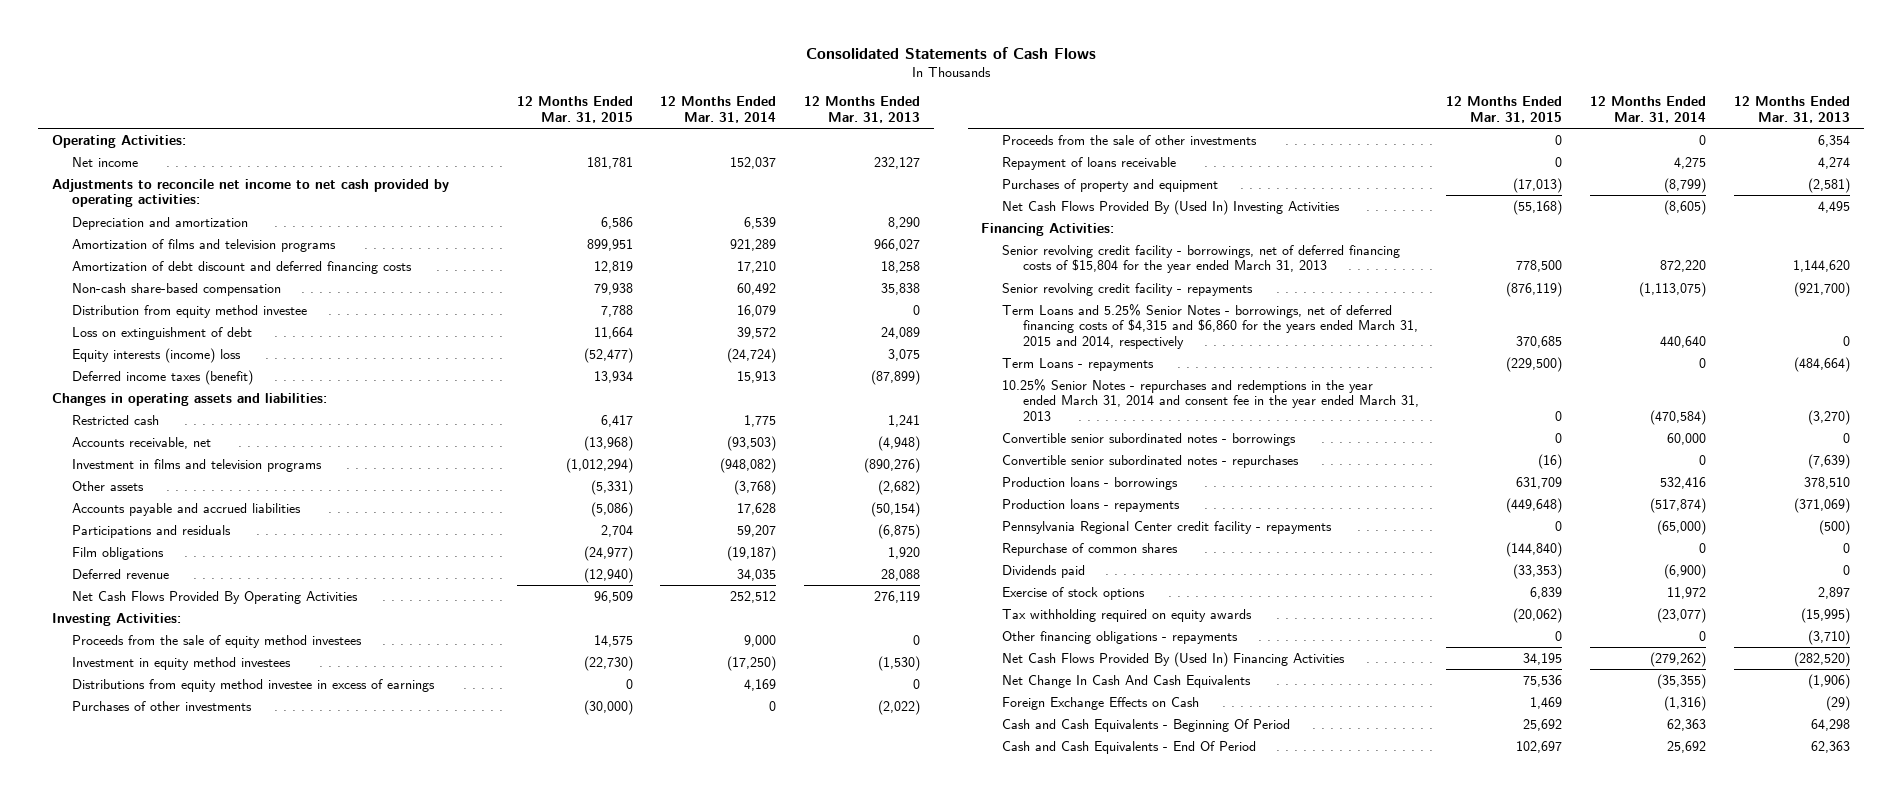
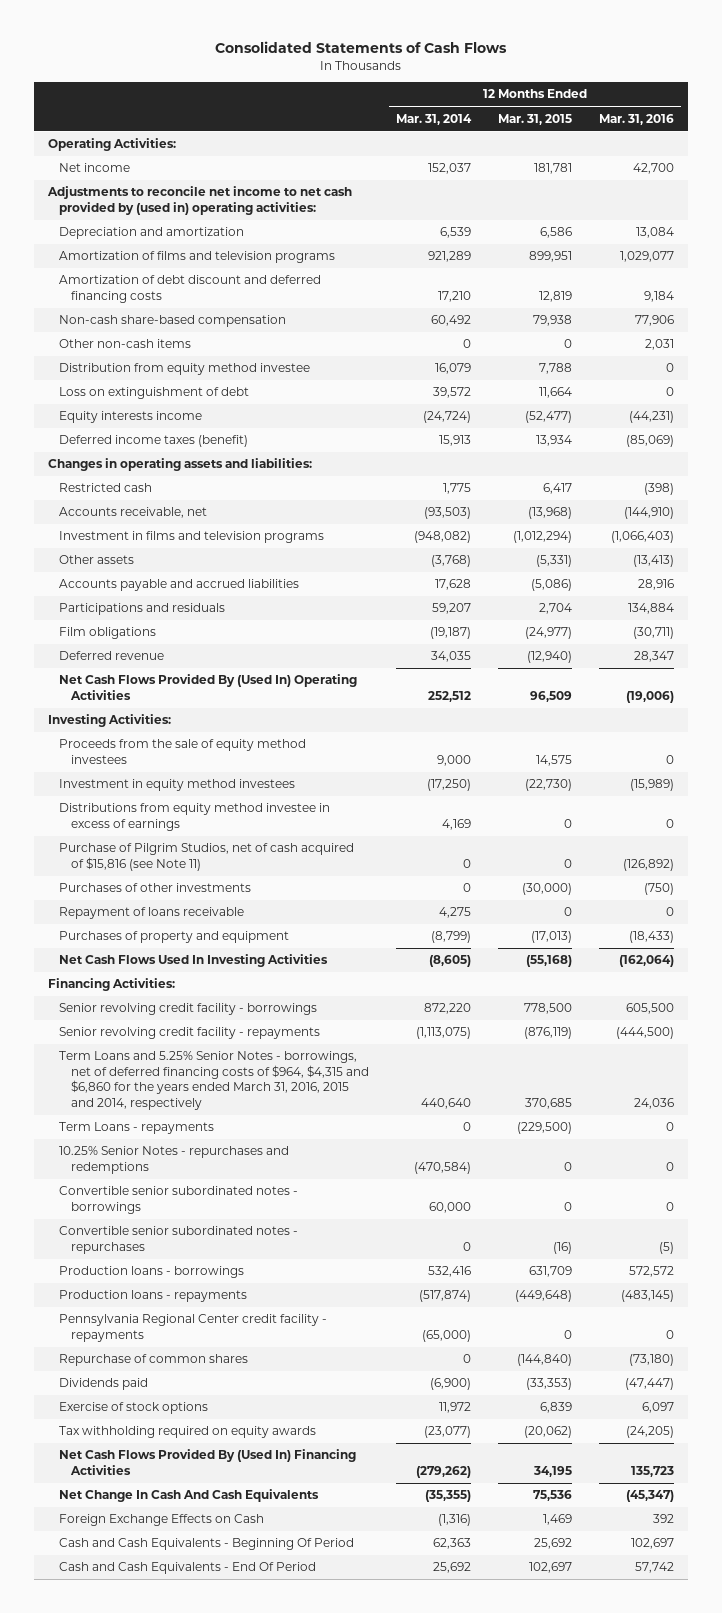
- | 12 Months Ended Mar. 31, 2015 | 12 Months Ended Mar. 31, 2014 | 12 Months Ended Mar. 31, 2013
+ | 12 Months Ended Mar. 31, 2014 | 12 Months Ended Mar. 31, 2015 | 12 Months Ended Mar. 31, 2016
- Adjustments to reconcile net income to net cash provided by operating activities:
+ Adjustments to reconcile net income to net cash provided by (used in) operating activities:
+ Other non-cash items | 0 | 0 | 2,031
- Equity interests (income) loss | (52,477) | (24,724) | 3,075
+ Equity interests income | (24,724) | (52,477) | (44,231)
- Net Cash Flows Provided By Operating Activities | 96,509 | 252,512 | 276,119
+ Net Cash Flows Provided By (Used In) Operating Activities | 252,512 | 96,509 | (19,006)
+ Purchase of Pilgrim Studios, net of cash acquired of $15,816 (see Note 11) | 0 | 0 | (126,892)
- Proceeds from the sale of other investments | 0 | 0 | 6,354
- Net Cash Flows Provided By (Used In) Investing Activities | (55,168) | (8,605) | 4,495
+ Net Cash Flows Used In Investing Activities | (8,605) | (55,168) | (162,064)
- Senior revolving credit facility - borrowings, net of deferred financing costs of $15,804 for the year ended March 31, 2013 | 778,500 | 872,220 | 1,144,620
+ Senior revolving credit facility - borrowings | 872,220 | 778,500 | 605,500
- Term Loans and 5.25% Senior Notes - borrowings, net of deferred financing costs of $4,315 and $6,860 for the years ended March 31, 2015 and 2014, respectively | 370,685 | 440,640 | 0
+ Term Loans and 5.25% Senior Notes - borrowings, net of deferred financing costs of $964, $4,315 and $6,860 for the years ended March 31, 2016, 2015 and 2014, respectively | 440,640 | 370,685 | 24,036
- 10.25% Senior Notes - repurchases and redemptions in the year ended March 31, 2014 and consent fee in the year ended March 31, 2013 | 0 | (470,584) | (3,270)
+ 10.25% Senior Notes - repurchases and redemptions | (470,584) | 0 | 0
- Other financing obligations - repayments | 0 | 0 | (3,710)

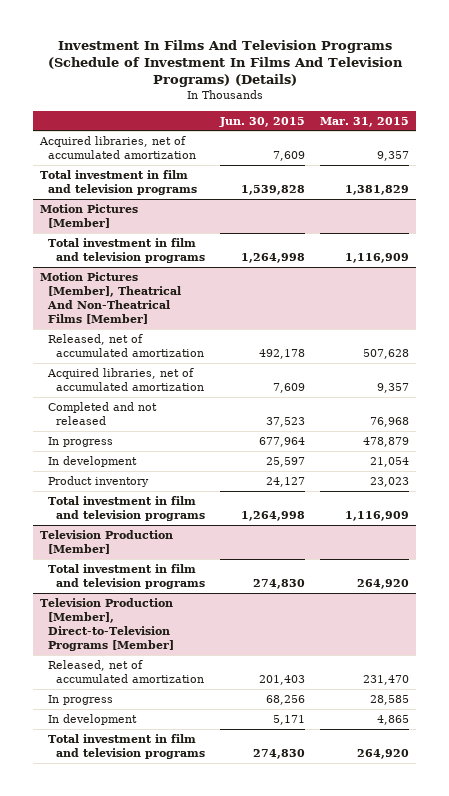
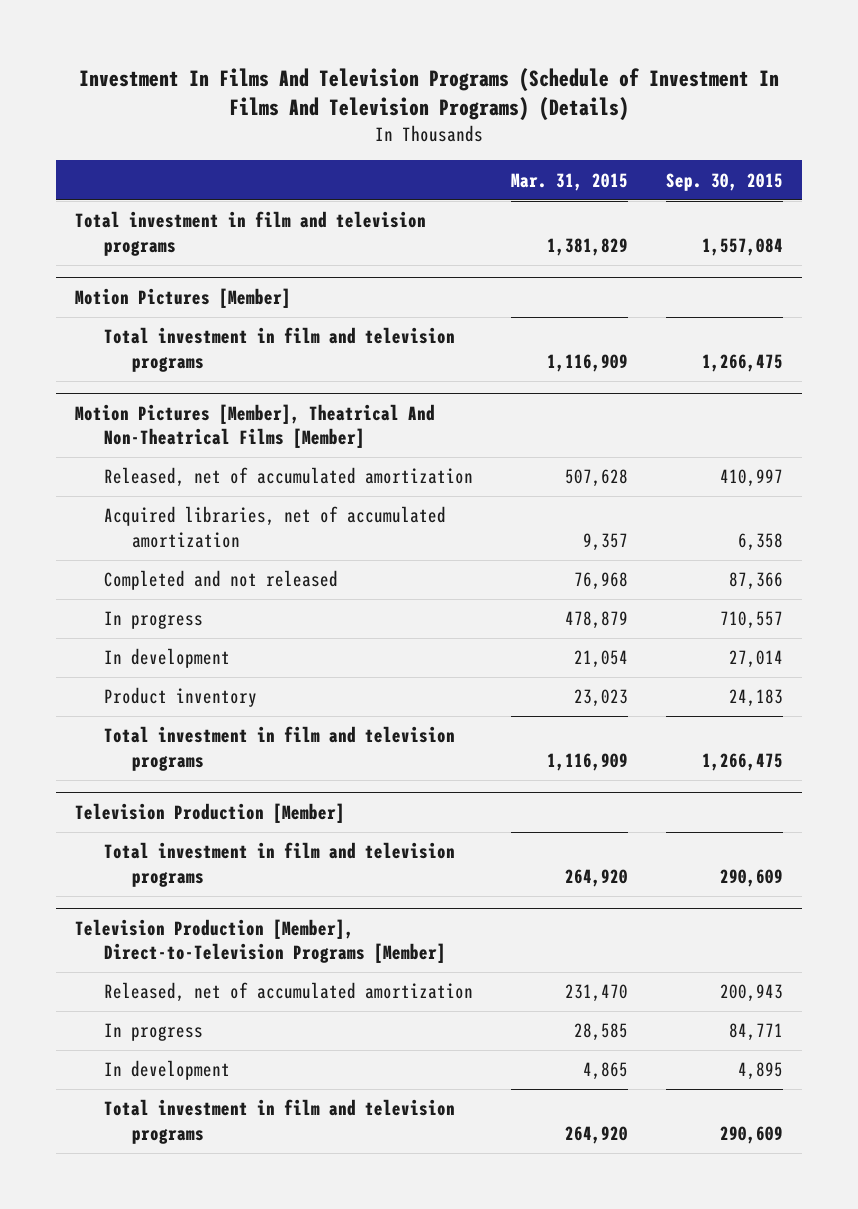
- | Jun. 30, 2015 | Mar. 31, 2015
+ | Mar. 31, 2015 | Sep. 30, 2015
- Acquired libraries, net of accumulated amortization | 7,609 | 9,357

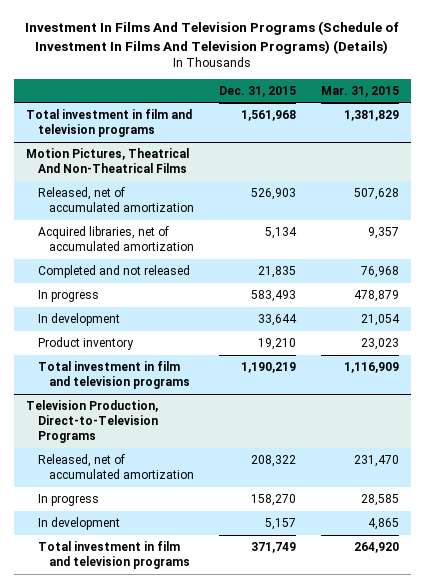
- | Mar. 31, 2015 | Sep. 30, 2015
+ | Dec. 31, 2015 | Mar. 31, 2015
- Motion Pictures [Member]
- Total investment in film and television programs | 1,116,909 | 1,266,475
- Motion Pictures [Member], Theatrical And Non-Theatrical Films [Member]
+ Motion Pictures, Theatrical And Non-Theatrical Films
- Television Production [Member]
- Total investment in film and television programs | 264,920 | 290,609
- Television Production [Member], Direct-to-Television Programs [Member]
+ Television Production, Direct-to-Television Programs

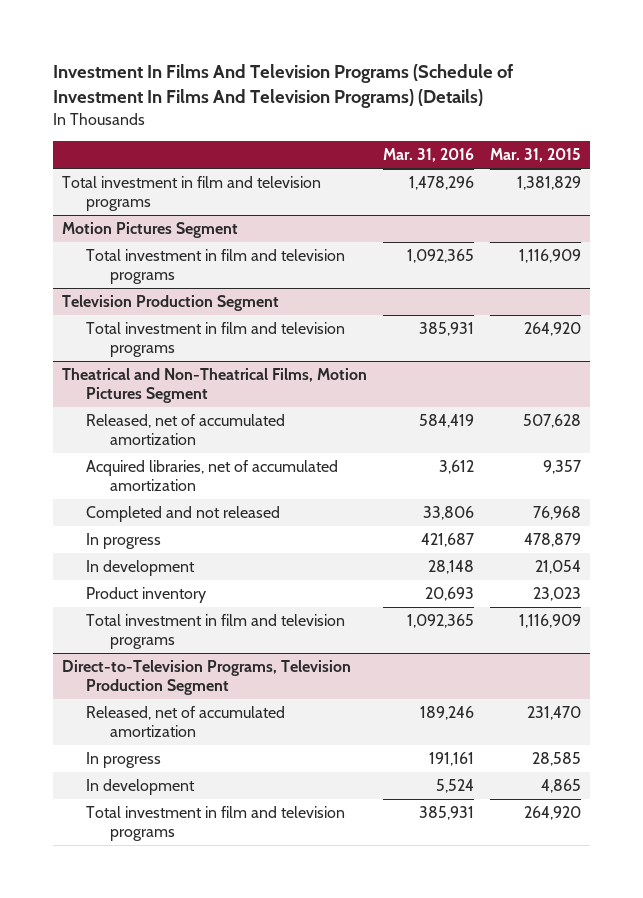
- | Dec. 31, 2015 | Mar. 31, 2015
+ | Mar. 31, 2016 | Mar. 31, 2015
- Motion Pictures, Theatrical And Non-Theatrical Films
+ Motion Pictures Segment
+ Total investment in film and television programs | 1,092,365 | 1,116,909
+ Television Production Segment
+ Total investment in film and television programs | 385,931 | 264,920
+ Theatrical and Non-Theatrical Films, Motion Pictures Segment
- Television Production, Direct-to-Television Programs
+ Direct-to-Television Programs, Television Production Segment

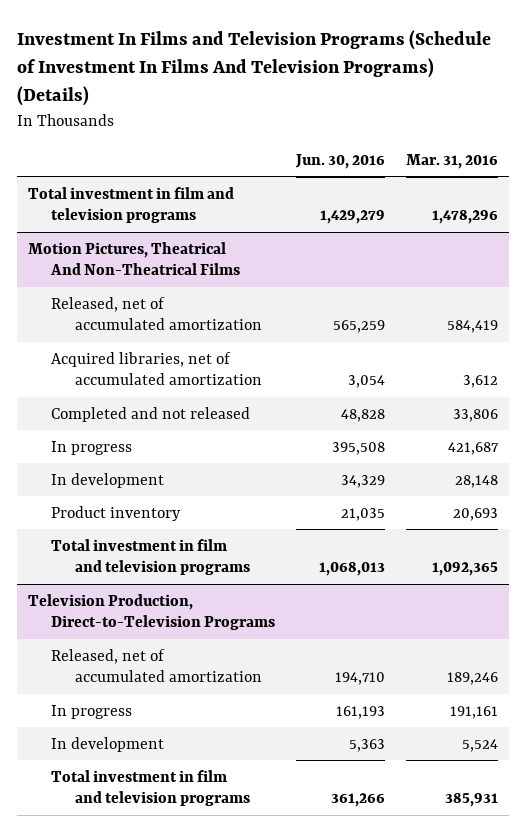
- Investment In Films And Television Programs (Schedule of Investment In Films And Television Programs) (Details)
+ Investment In Films and Television Programs (Schedule of Investment In Films And Television Programs) (Details)
- | Mar. 31, 2016 | Mar. 31, 2015
+ | Jun. 30, 2016 | Mar. 31, 2016
- Motion Pictures Segment
- Total investment in film and television programs | 1,092,365 | 1,116,909
- Television Production Segment
- Total investment in film and television programs | 385,931 | 264,920
- Theatrical and Non-Theatrical Films, Motion Pictures Segment
+ Motion Pictures, Theatrical And Non-Theatrical Films
- Direct-to-Television Programs, Television Production Segment
+ Television Production, Direct-to-Television Programs

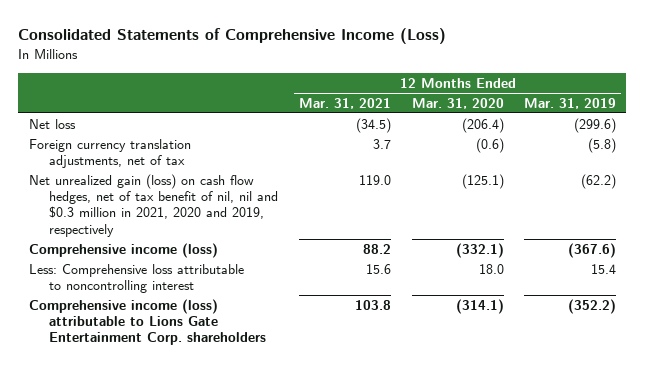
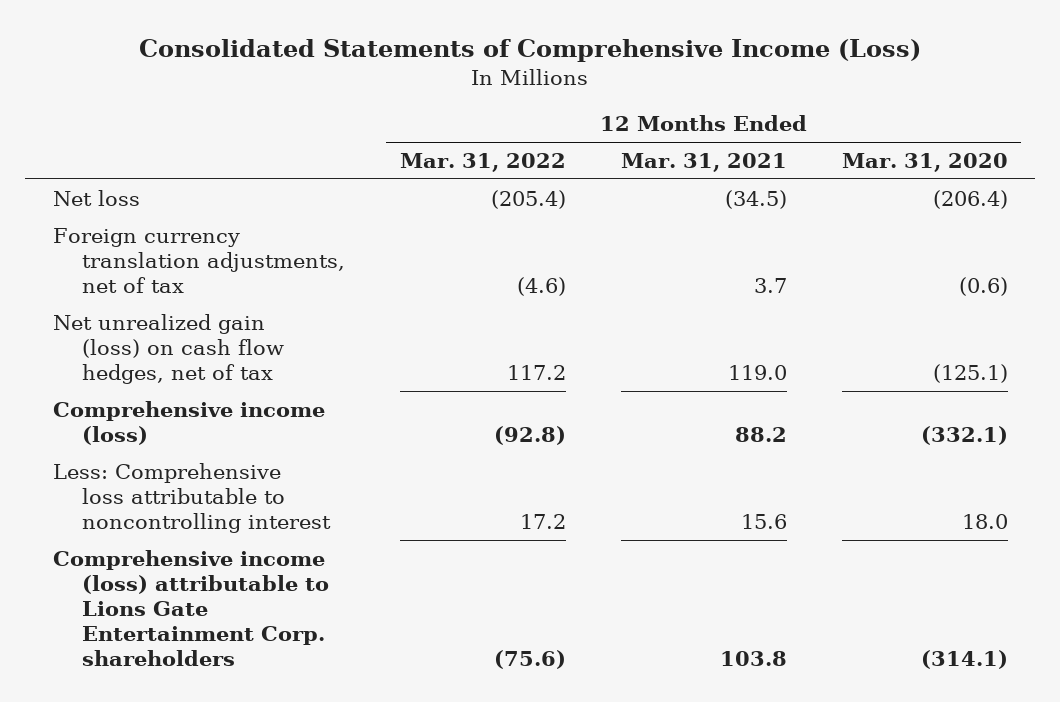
- | 12 Months Ended Mar. 31, 2021 | 12 Months Ended Mar. 31, 2020 | 12 Months Ended Mar. 31, 2019
+ | 12 Months Ended Mar. 31, 2022 | 12 Months Ended Mar. 31, 2021 | 12 Months Ended Mar. 31, 2020
- Net unrealized gain (loss) on cash flow hedges, net of tax benefit of nil, nil and $0.3 million in 2021, 2020 and 2019, respectively | 119.0 | (125.1) | (62.2)
+ Net unrealized gain (loss) on cash flow hedges, net of tax | 117.2 | 119.0 | (125.1)

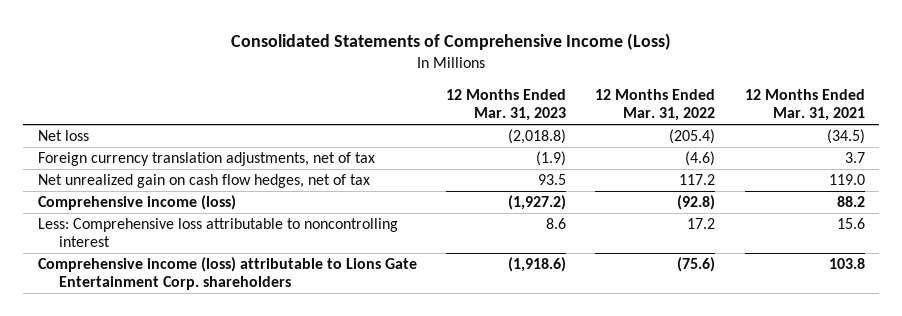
- | 12 Months Ended Mar. 31, 2022 | 12 Months Ended Mar. 31, 2021 | 12 Months Ended Mar. 31, 2020
+ | 12 Months Ended Mar. 31, 2023 | 12 Months Ended Mar. 31, 2022 | 12 Months Ended Mar. 31, 2021
- Net unrealized gain (loss) on cash flow hedges, net of tax | 117.2 | 119.0 | (125.1)
+ Net unrealized gain on cash flow hedges, net of tax | 93.5 | 117.2 | 119.0

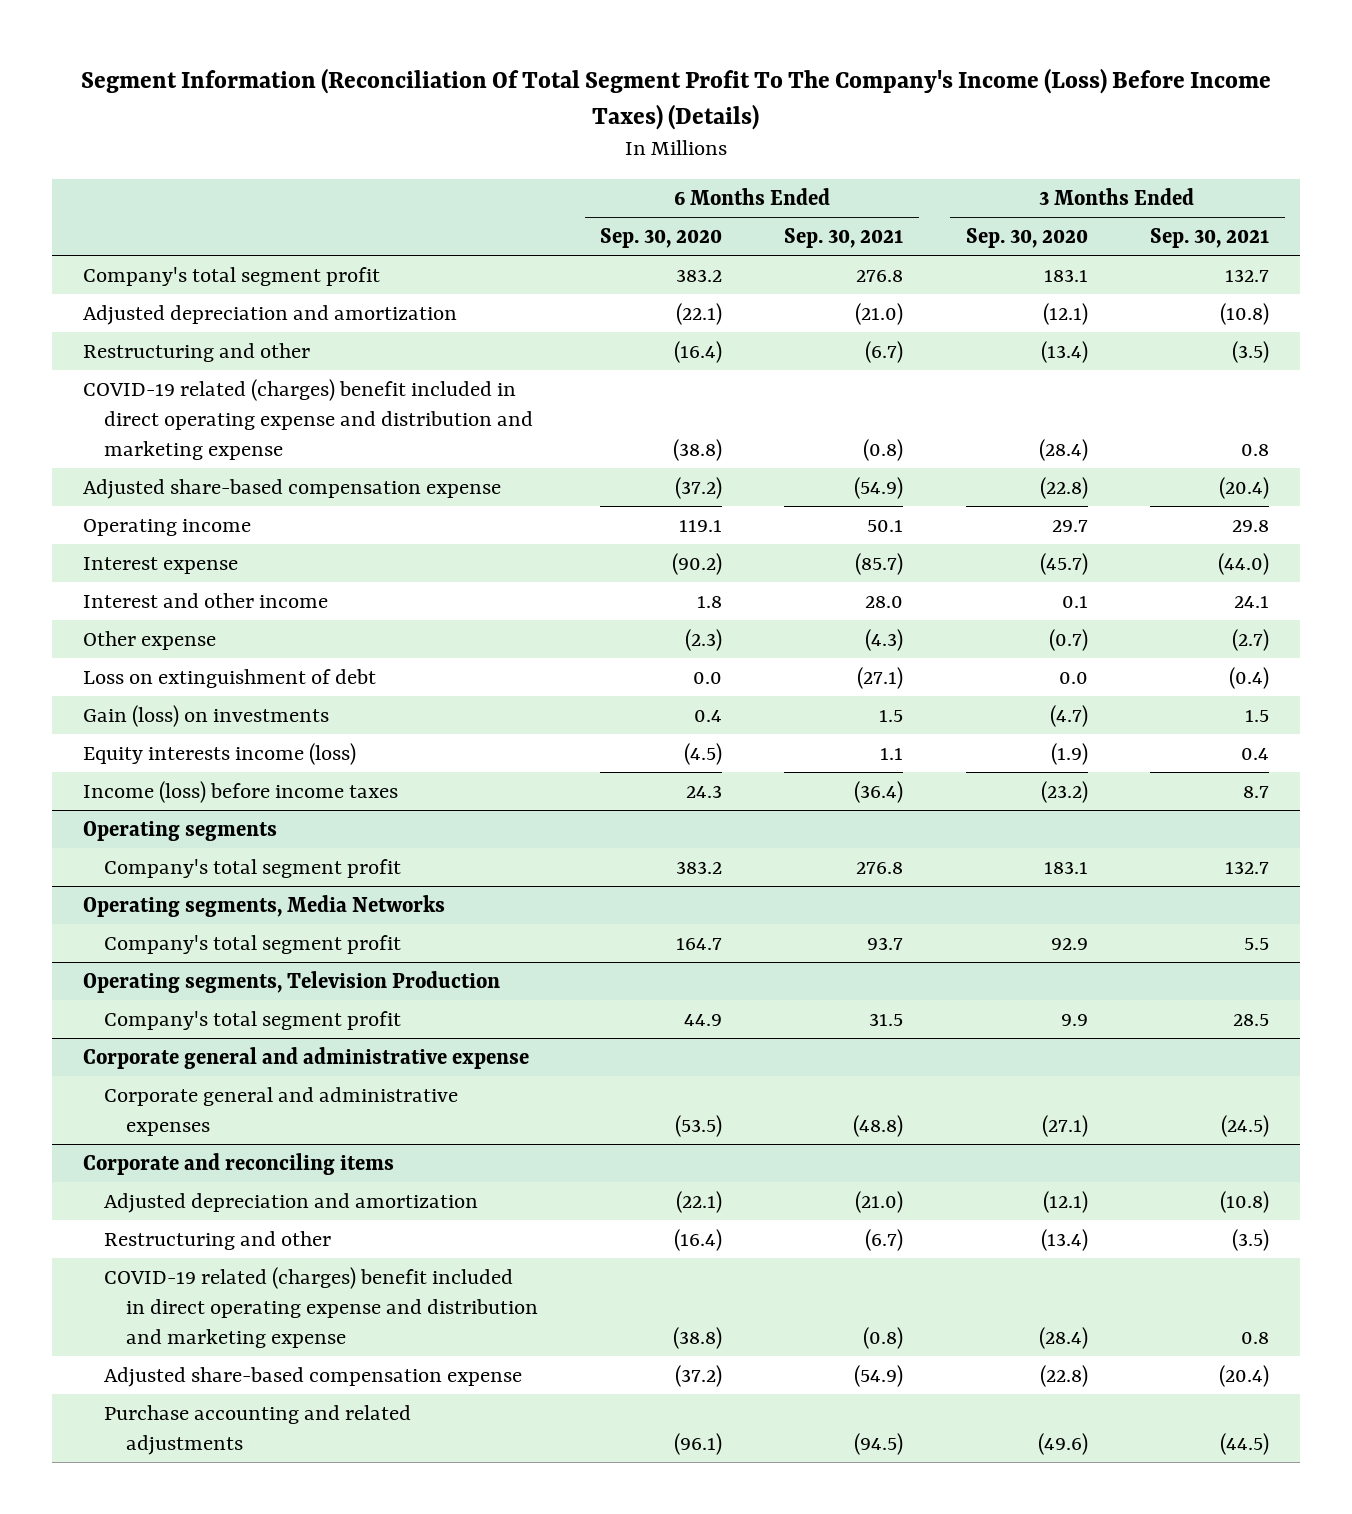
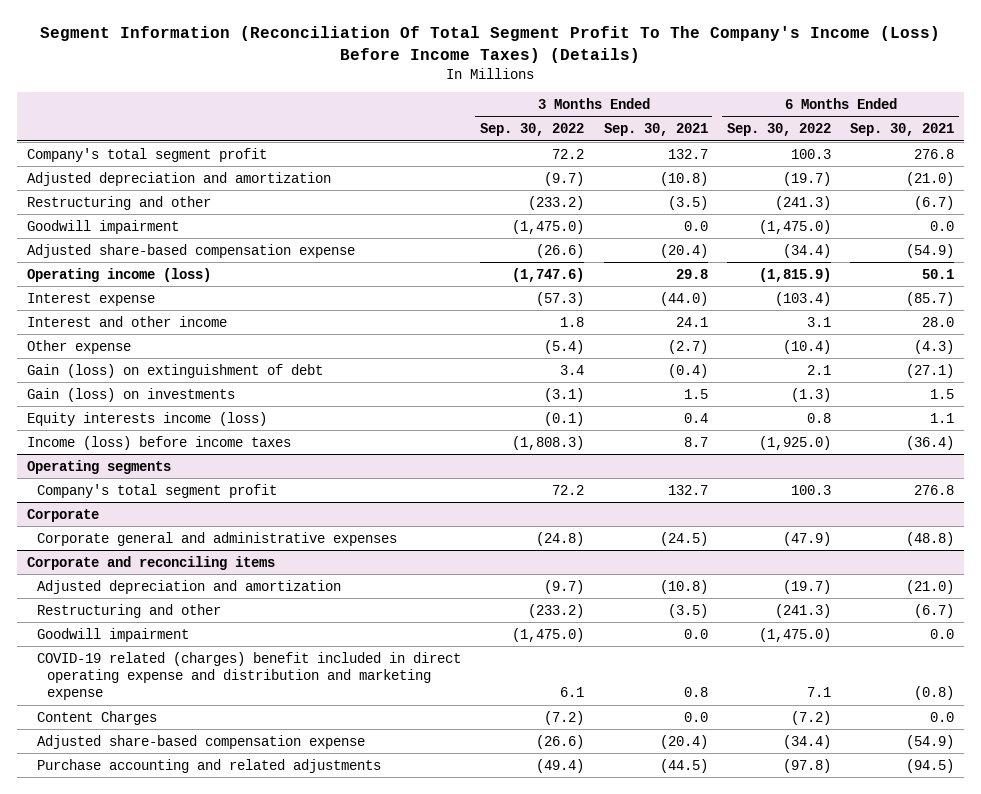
- | 6 Months Ended Sep. 30, 2020 | 6 Months Ended Sep. 30, 2021 | 3 Months Ended Sep. 30, 2020 | 3 Months Ended Sep. 30, 2021
+ | 3 Months Ended Sep. 30, 2022 | 3 Months Ended Sep. 30, 2021 | 6 Months Ended Sep. 30, 2022 | 6 Months Ended Sep. 30, 2021
- COVID-19 related (charges) benefit included in direct operating expense and distribution and marketing expense | (38.8) | (0.8) | (28.4) | 0.8
+ Goodwill impairment | (1,475.0) | 0.0 | (1,475.0) | 0.0
- Operating income | 119.1 | 50.1 | 29.7 | 29.8
+ Operating income (loss) | (1,747.6) | 29.8 | (1,815.9) | 50.1
- Loss on extinguishment of debt | 0.0 | (27.1) | 0.0 | (0.4)
+ Gain (loss) on extinguishment of debt | 3.4 | (0.4) | 2.1 | (27.1)
- Operating segments, Media Networks
- Company's total segment profit | 164.7 | 93.7 | 92.9 | 5.5
- Operating segments, Television Production
- Company's total segment profit | 44.9 | 31.5 | 9.9 | 28.5
- Corporate general and administrative expense
+ Corporate
@ Corporate and reconciling items
+ Goodwill impairment | (1,475.0) | 0.0 | (1,475.0) | 0.0
+ Content Charges | (7.2) | 0.0 | (7.2) | 0.0

